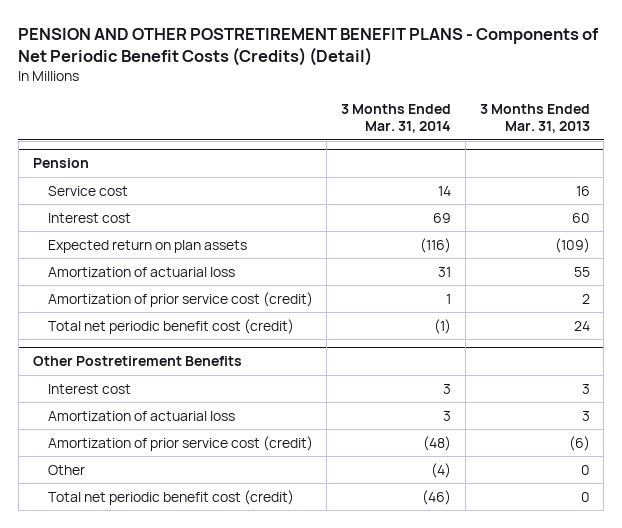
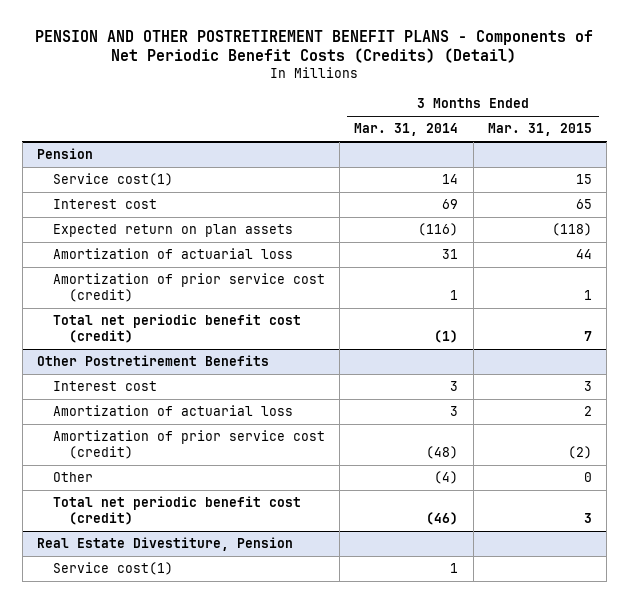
- | 3 Months Ended Mar. 31, 2014 | 3 Months Ended Mar. 31, 2013
+ | 3 Months Ended Mar. 31, 2014 | 3 Months Ended Mar. 31, 2015
@ Pension
- Service cost | 14 | 16
+ Service cost(1) | 14 | 15
+ Real Estate Divestiture, Pension
+ Service cost(1) | 1 |

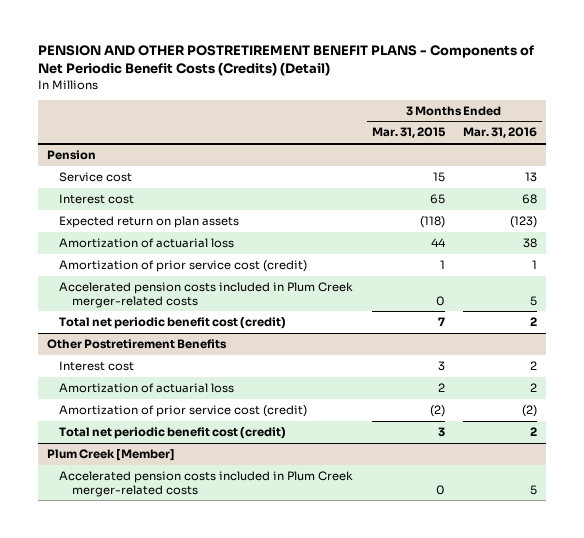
- | 3 Months Ended Mar. 31, 2014 | 3 Months Ended Mar. 31, 2015
+ | 3 Months Ended Mar. 31, 2015 | 3 Months Ended Mar. 31, 2016
@ Pension
- Service cost(1) | 14 | 15
+ Service cost | 15 | 13
+ Accelerated pension costs included in Plum Creek merger-related costs | 0 | 5
@ Other Postretirement Benefits
- Other | (4) | 0
- Real Estate Divestiture, Pension
- Service cost(1) | 1 |
+ Plum Creek [Member]
+ Accelerated pension costs included in Plum Creek merger-related costs | 0 | 5

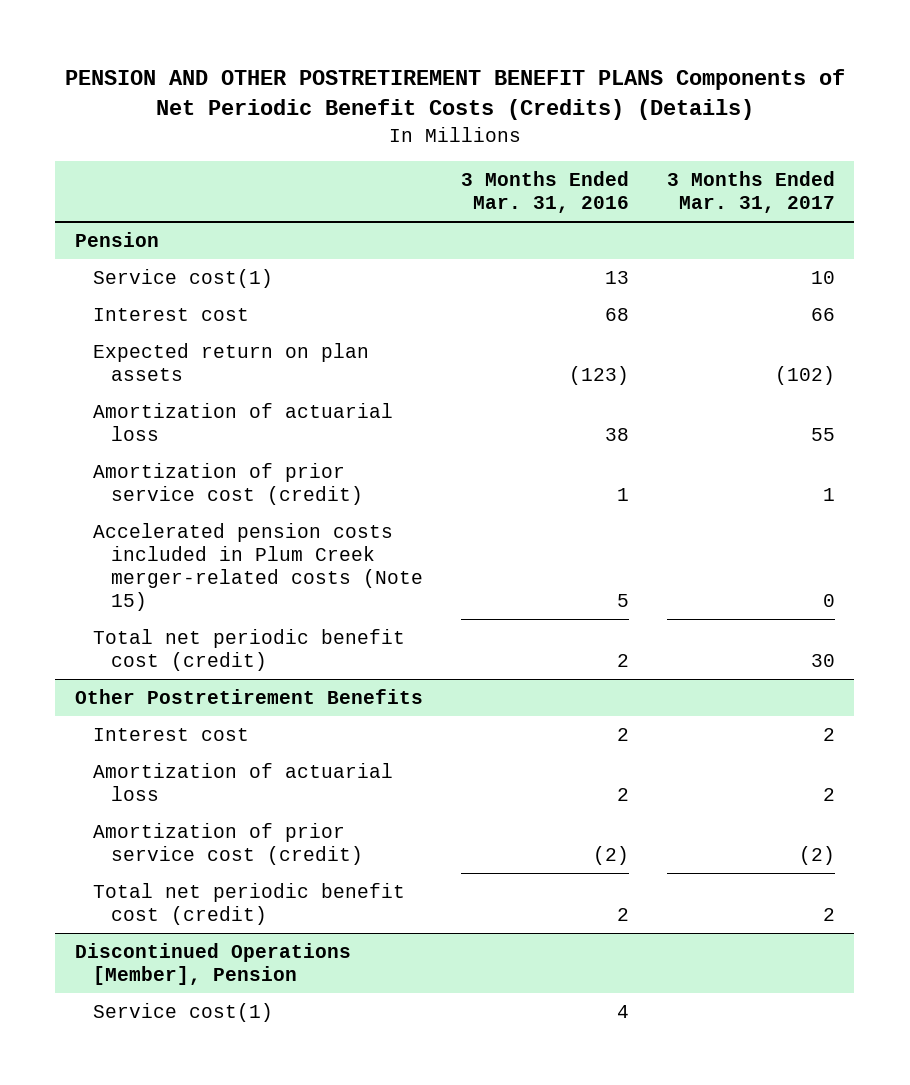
- PENSION AND OTHER POSTRETIREMENT BENEFIT PLANS - Components of Net Periodic Benefit Costs (Credits) (Detail)
+ PENSION AND OTHER POSTRETIREMENT BENEFIT PLANS Components of Net Periodic Benefit Costs (Credits) (Details)
- | 3 Months Ended Mar. 31, 2015 | 3 Months Ended Mar. 31, 2016
+ | 3 Months Ended Mar. 31, 2016 | 3 Months Ended Mar. 31, 2017
@ Pension
- Service cost | 15 | 13
+ Service cost(1) | 13 | 10
- Accelerated pension costs included in Plum Creek merger-related costs | 0 | 5
+ Accelerated pension costs included in Plum Creek merger-related costs (Note 15) | 5 | 0
- Plum Creek [Member]
- Accelerated pension costs included in Plum Creek merger-related costs | 0 | 5
+ Discontinued Operations [Member], Pension
+ Service cost(1) | 4 |

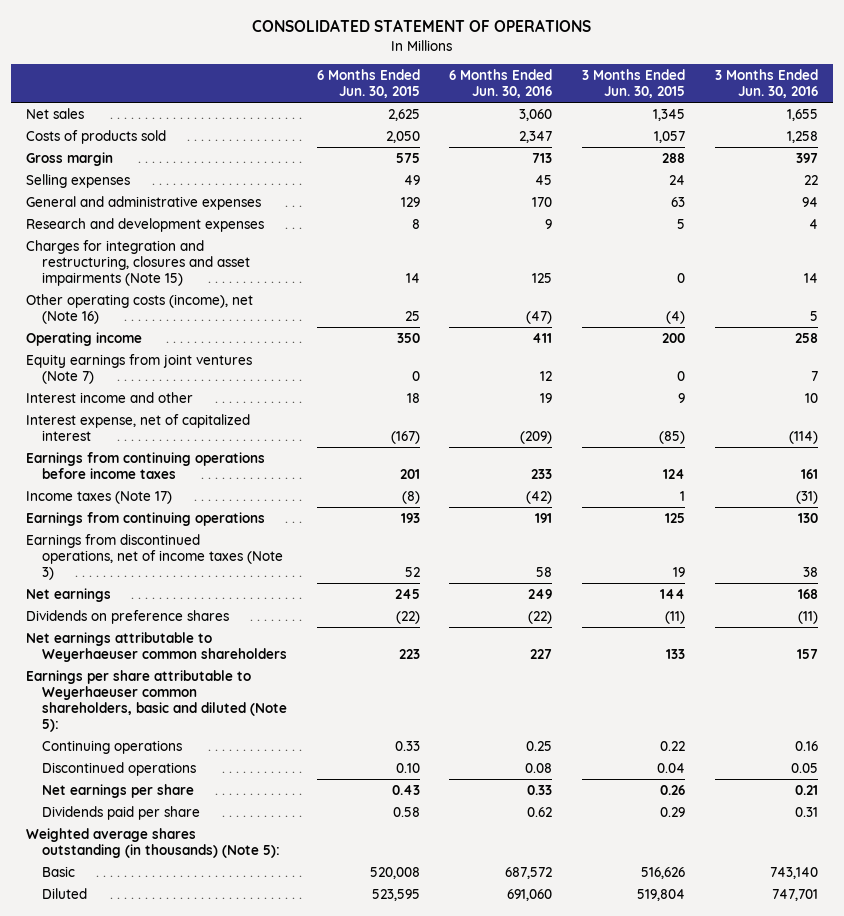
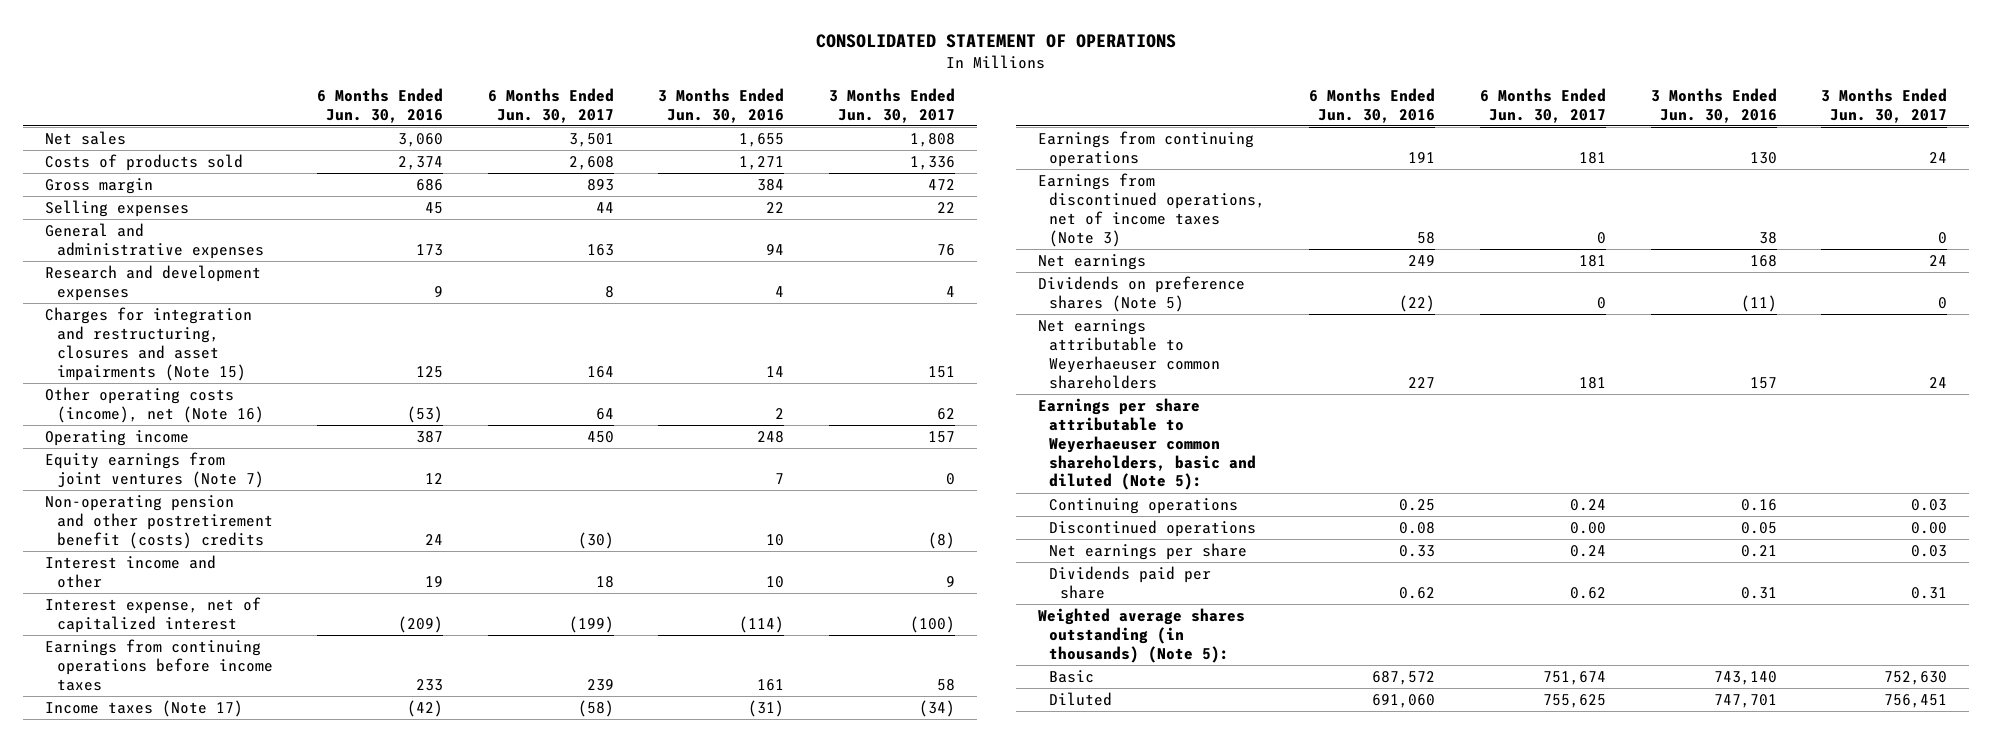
- | 6 Months Ended Jun. 30, 2015 | 6 Months Ended Jun. 30, 2016 | 3 Months Ended Jun. 30, 2015 | 3 Months Ended Jun. 30, 2016
+ | 6 Months Ended Jun. 30, 2016 | 6 Months Ended Jun. 30, 2017 | 3 Months Ended Jun. 30, 2016 | 3 Months Ended Jun. 30, 2017
- Costs of products sold | 2,050 | 2,347 | 1,057 | 1,258
- Gross margin | 575 | 713 | 288 | 397
+ Costs of products sold | 2,374 | 2,608 | 1,271 | 1,336
+ Gross margin | 686 | 893 | 384 | 472
- General and administrative expenses | 129 | 170 | 63 | 94
+ General and administrative expenses | 173 | 163 | 94 | 76
- Other operating costs (income), net (Note 16) | 25 | (47) | (4) | 5
- Operating income | 350 | 411 | 200 | 258
+ Other operating costs (income), net (Note 16) | (53) | 64 | 2 | 62
+ Operating income | 387 | 450 | 248 | 157
+ Non-operating pension and other postretirement benefit (costs) credits | 24 | (30) | 10 | (8)
- Dividends on preference shares | (22) | (22) | (11) | (11)
+ Dividends on preference shares (Note 5) | (22) | 0 | (11) | 0

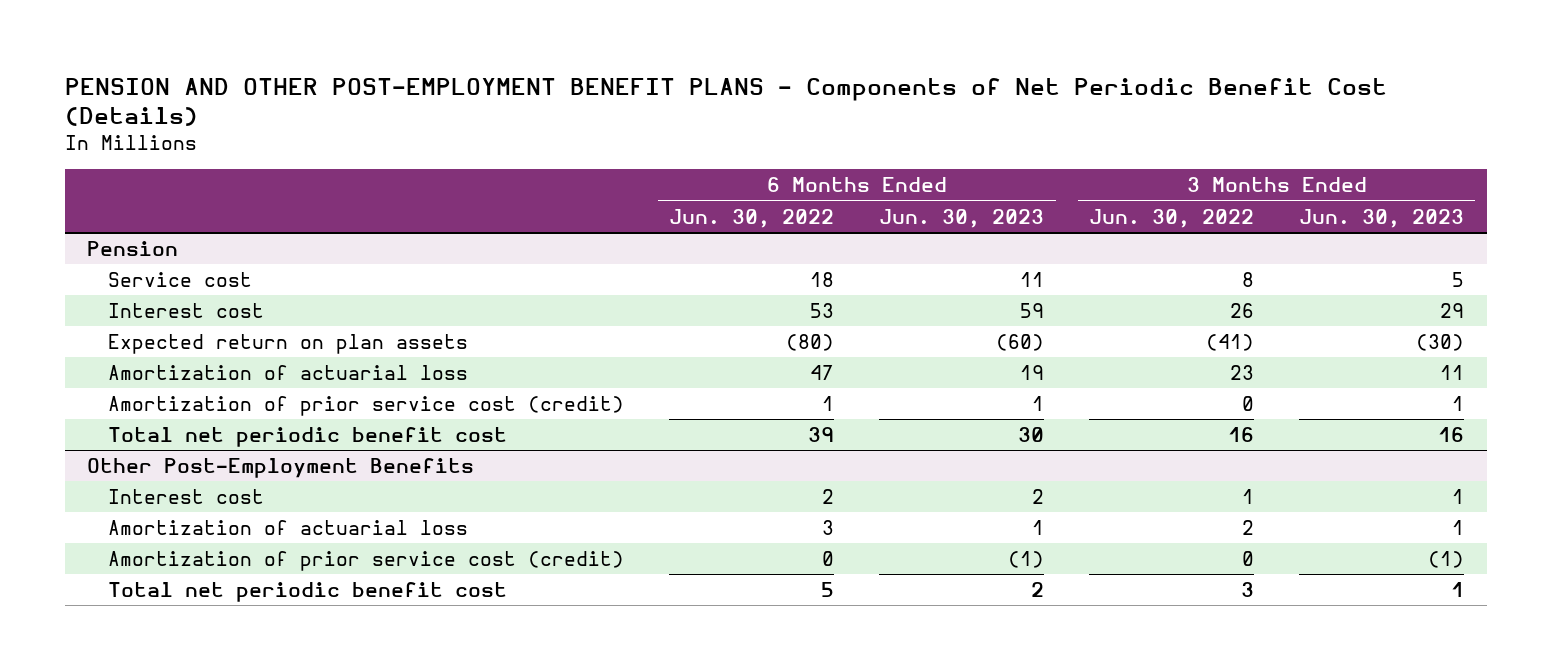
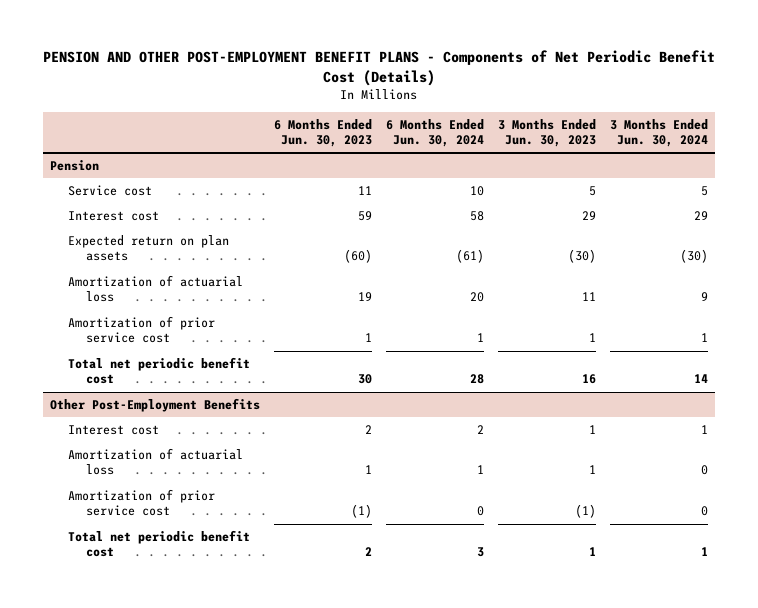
- | 6 Months Ended Jun. 30, 2022 | 6 Months Ended Jun. 30, 2023 | 3 Months Ended Jun. 30, 2022 | 3 Months Ended Jun. 30, 2023
+ | 6 Months Ended Jun. 30, 2023 | 6 Months Ended Jun. 30, 2024 | 3 Months Ended Jun. 30, 2023 | 3 Months Ended Jun. 30, 2024
@ Pension
- Amortization of prior service cost (credit) | 1 | 1 | 0 | 1
+ Amortization of prior service cost | 1 | 1 | 1 | 1
@ Other Post-Employment Benefits
- Amortization of prior service cost (credit) | 0 | (1) | 0 | (1)
+ Amortization of prior service cost | (1) | 0 | (1) | 0

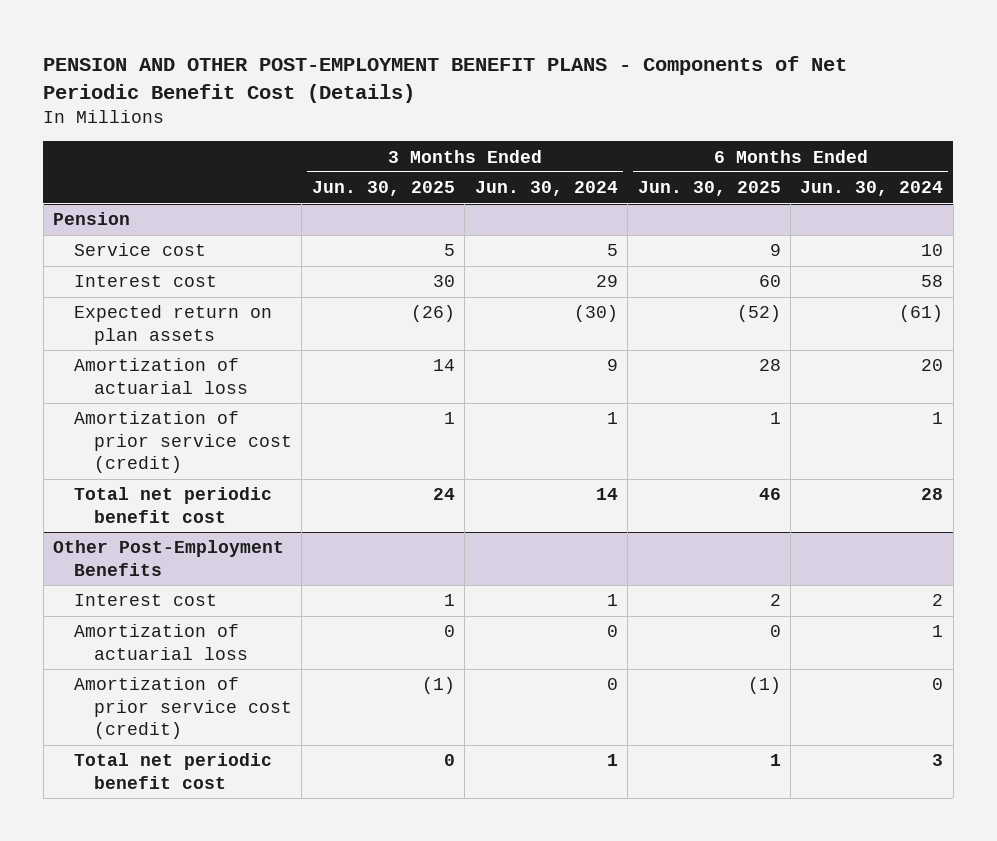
- | 6 Months Ended Jun. 30, 2023 | 6 Months Ended Jun. 30, 2024 | 3 Months Ended Jun. 30, 2023 | 3 Months Ended Jun. 30, 2024
+ | 3 Months Ended Jun. 30, 2025 | 3 Months Ended Jun. 30, 2024 | 6 Months Ended Jun. 30, 2025 | 6 Months Ended Jun. 30, 2024
@ Pension
- Amortization of prior service cost | 1 | 1 | 1 | 1
+ Amortization of prior service cost (credit) | 1 | 1 | 1 | 1
@ Other Post-Employment Benefits
- Amortization of prior service cost | (1) | 0 | (1) | 0
+ Amortization of prior service cost (credit) | (1) | 0 | (1) | 0

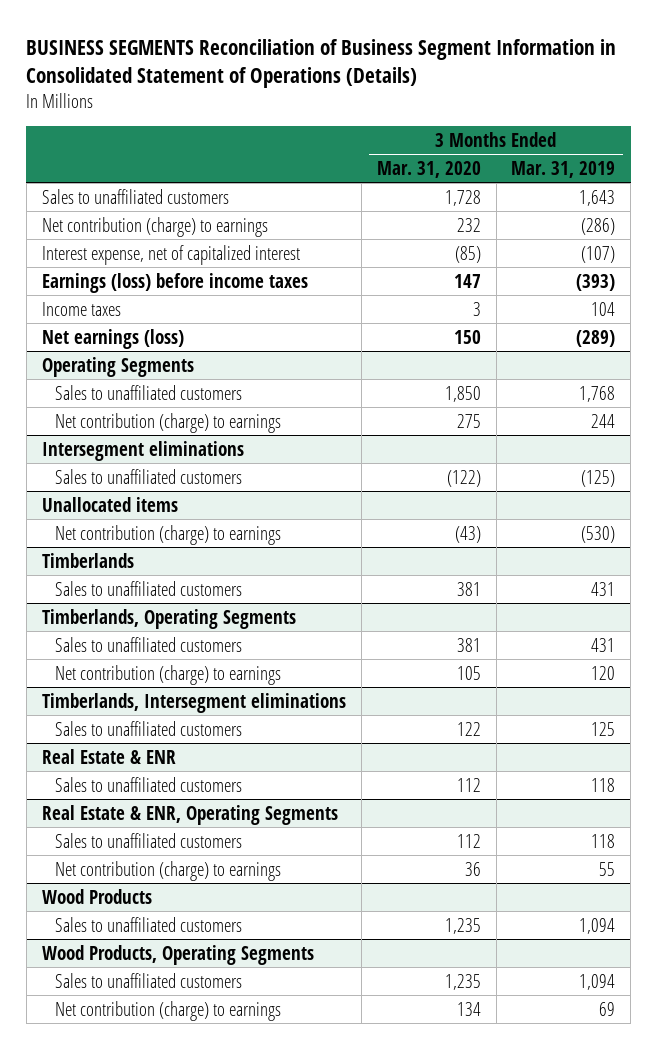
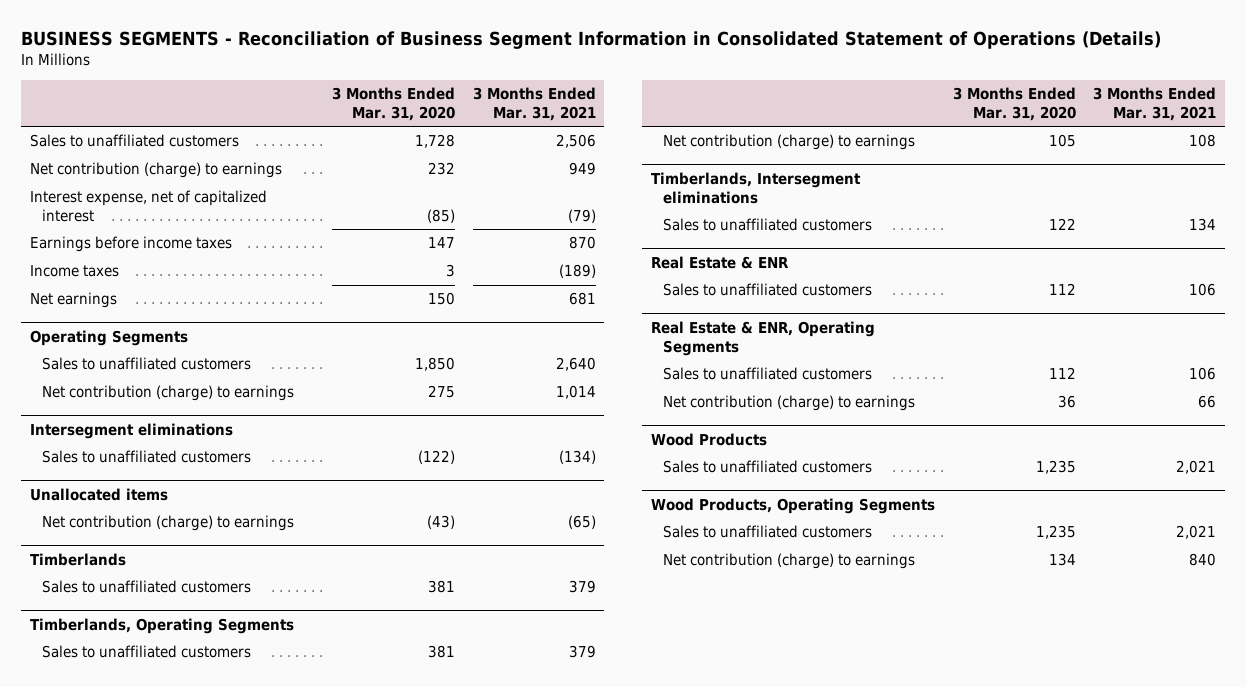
- BUSINESS SEGMENTS Reconciliation of Business Segment Information in Consolidated Statement of Operations (Details)
+ BUSINESS SEGMENTS - Reconciliation of Business Segment Information in Consolidated Statement of Operations (Details)
- | 3 Months Ended Mar. 31, 2020 | 3 Months Ended Mar. 31, 2019
+ | 3 Months Ended Mar. 31, 2020 | 3 Months Ended Mar. 31, 2021
- Earnings (loss) before income taxes | 147 | (393)
+ Earnings before income taxes | 147 | 870
- Net earnings (loss) | 150 | (289)
+ Net earnings | 150 | 681

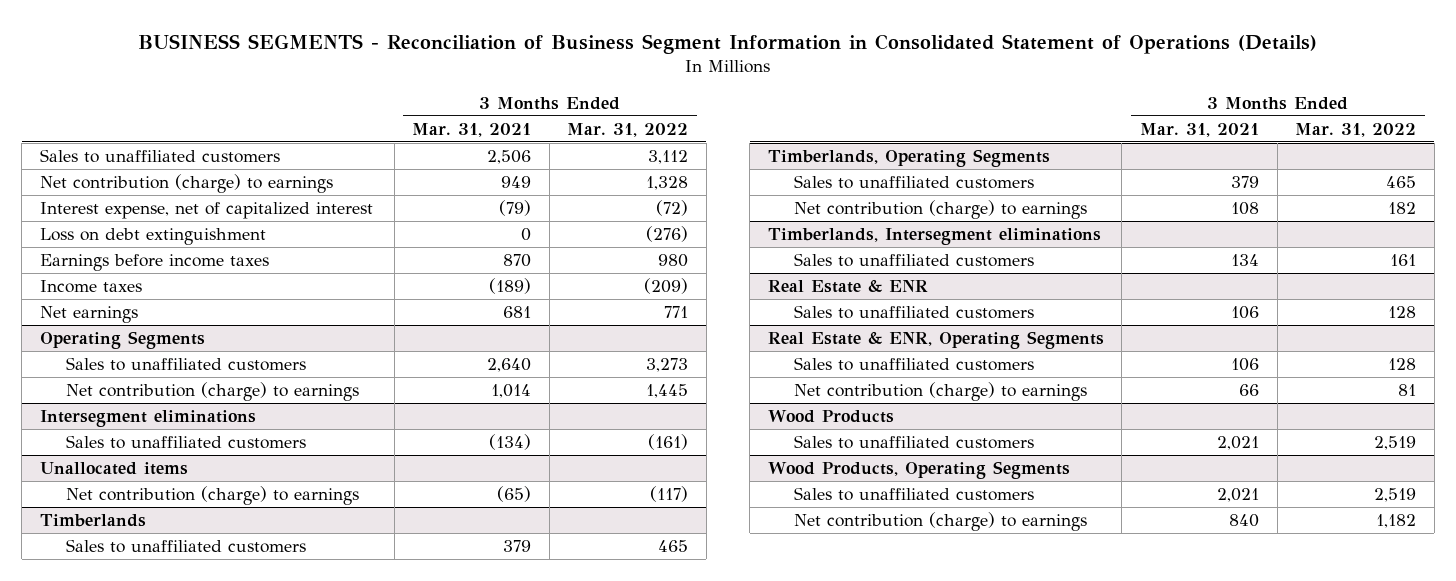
- | 3 Months Ended Mar. 31, 2020 | 3 Months Ended Mar. 31, 2021
+ | 3 Months Ended Mar. 31, 2021 | 3 Months Ended Mar. 31, 2022
+ Loss on debt extinguishment | 0 | (276)

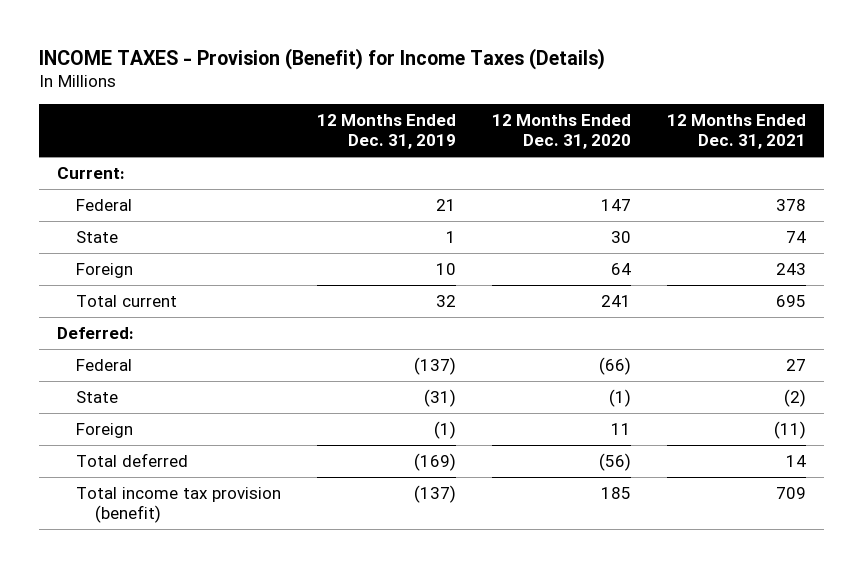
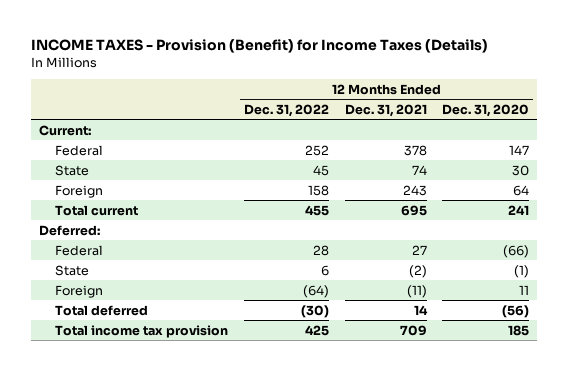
- | 12 Months Ended Dec. 31, 2019 | 12 Months Ended Dec. 31, 2020 | 12 Months Ended Dec. 31, 2021
+ | 12 Months Ended Dec. 31, 2022 | 12 Months Ended Dec. 31, 2021 | 12 Months Ended Dec. 31, 2020
- Total income tax provision (benefit) | (137) | 185 | 709
+ Total income tax provision | 425 | 709 | 185

